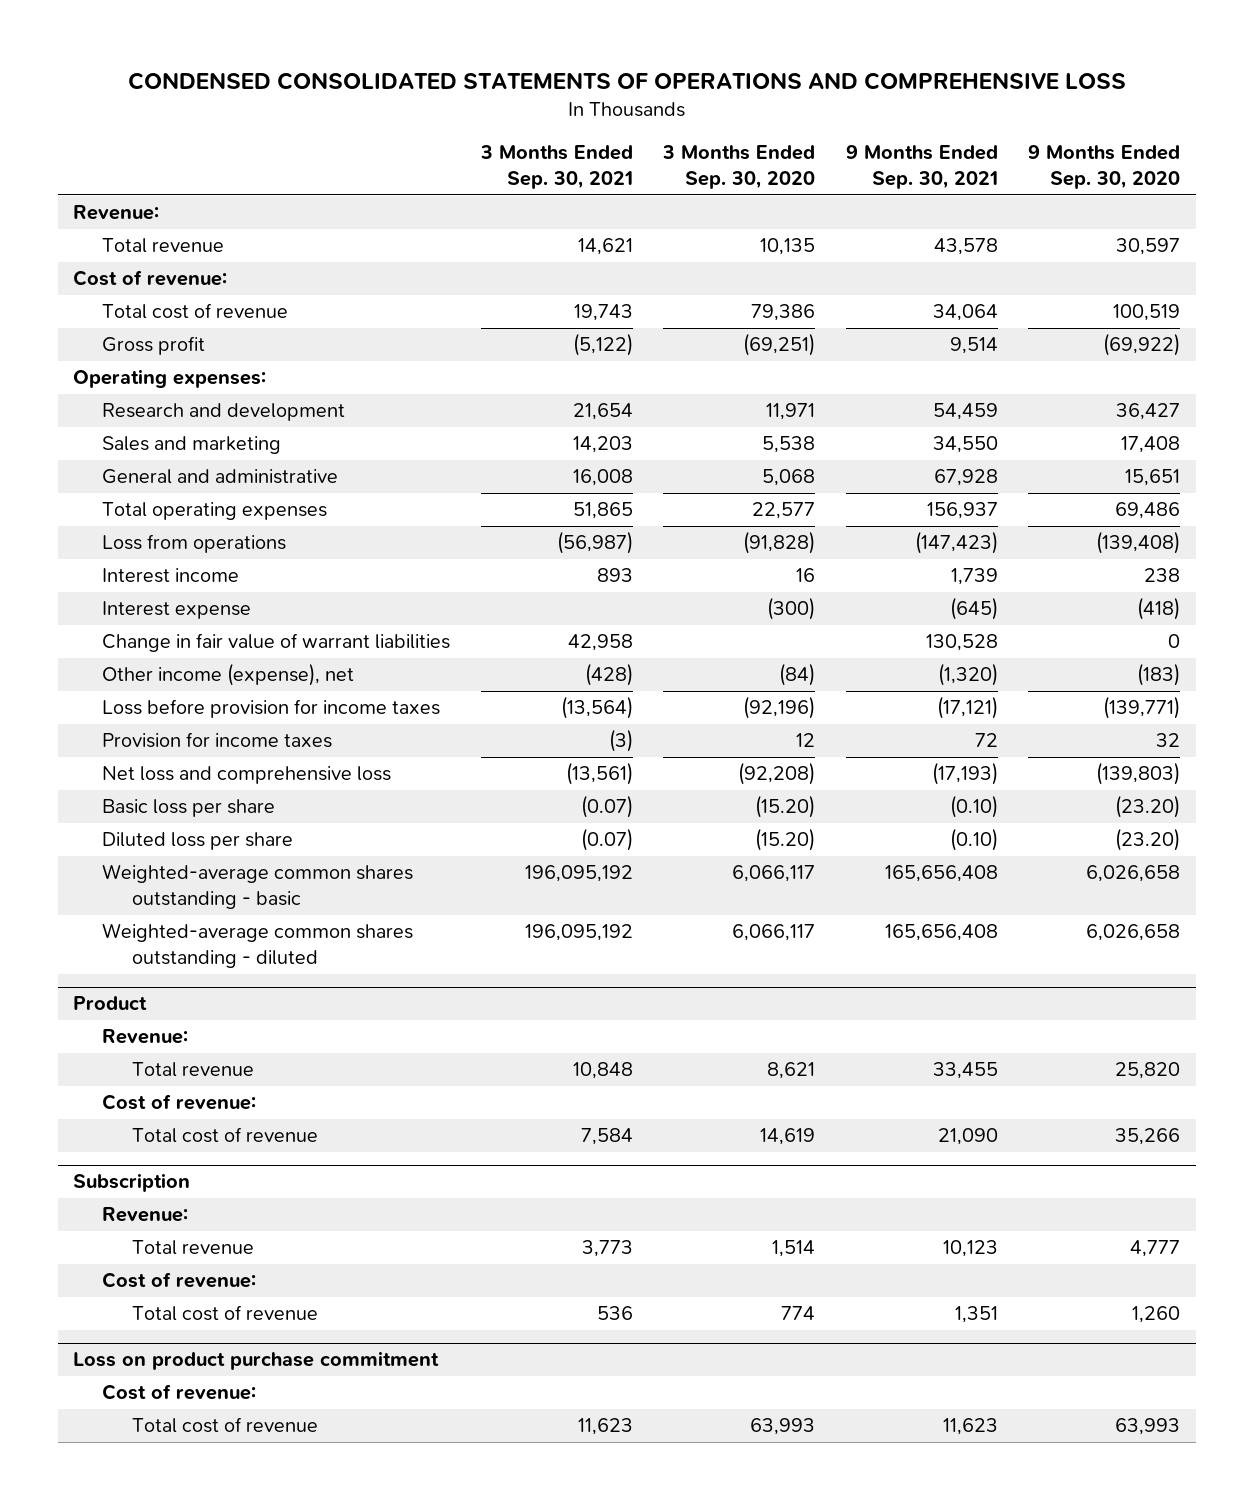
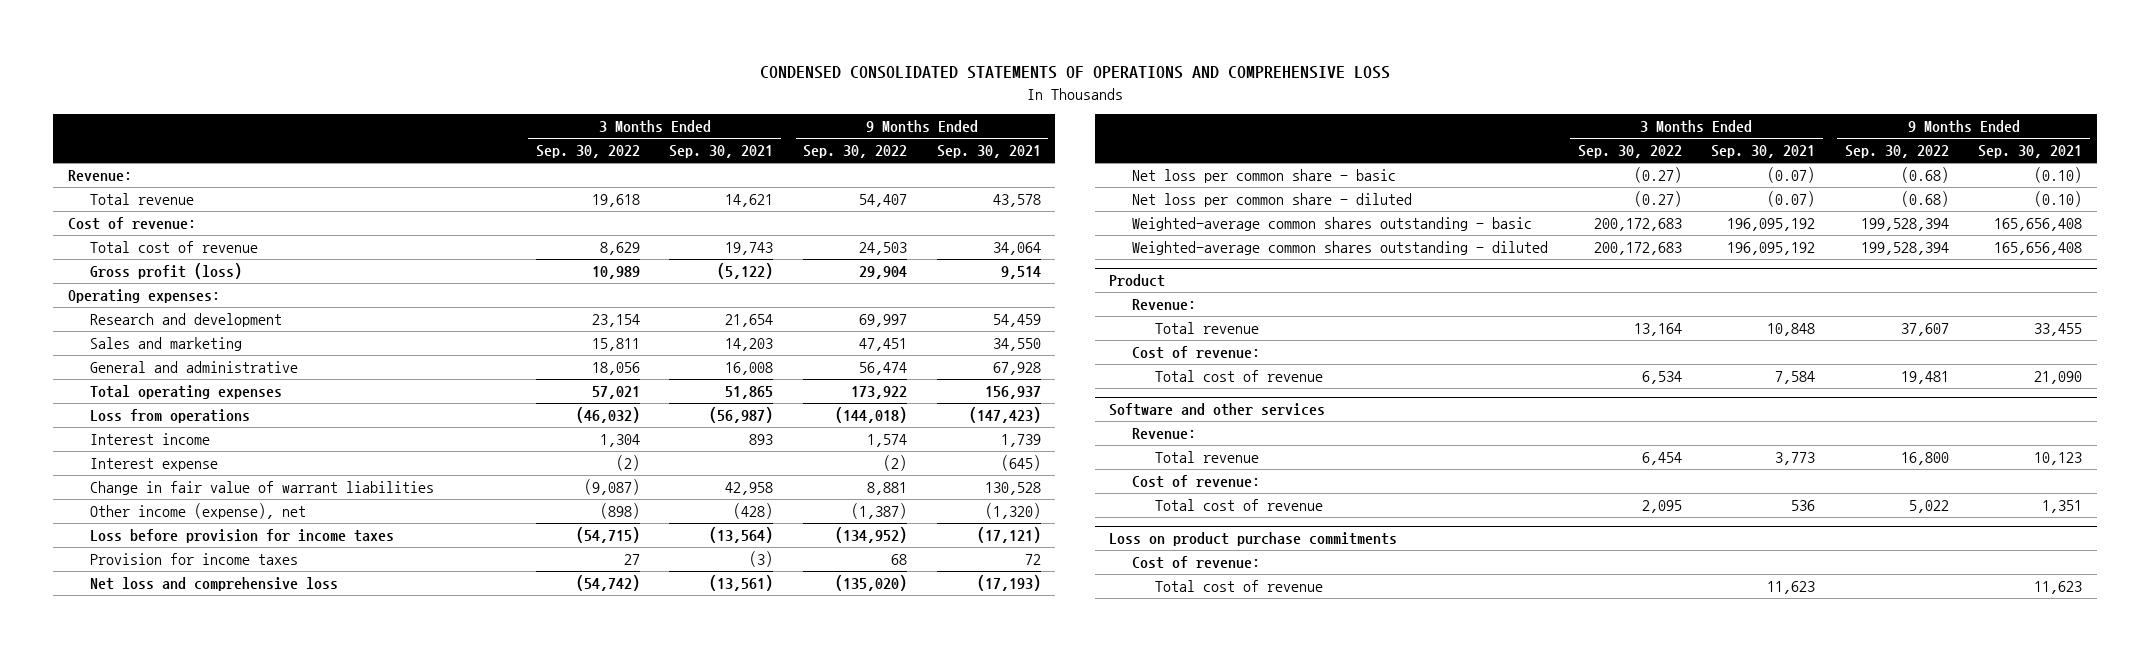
- | 3 Months Ended Sep. 30, 2021 | 3 Months Ended Sep. 30, 2020 | 9 Months Ended Sep. 30, 2021 | 9 Months Ended Sep. 30, 2020
+ | 3 Months Ended Sep. 30, 2022 | 3 Months Ended Sep. 30, 2021 | 9 Months Ended Sep. 30, 2022 | 9 Months Ended Sep. 30, 2021
- Gross profit | (5,122) | (69,251) | 9,514 | (69,922)
+ Gross profit (loss) | 10,989 | (5,122) | 29,904 | 9,514
- Basic loss per share | (0.07) | (15.20) | (0.10) | (23.20)
- Diluted loss per share | (0.07) | (15.20) | (0.10) | (23.20)
+ Net loss per common share - basic | (0.27) | (0.07) | (0.68) | (0.10)
+ Net loss per common share - diluted | (0.27) | (0.07) | (0.68) | (0.10)
- Subscription
+ Software and other services
- Loss on product purchase commitment
+ Loss on product purchase commitments

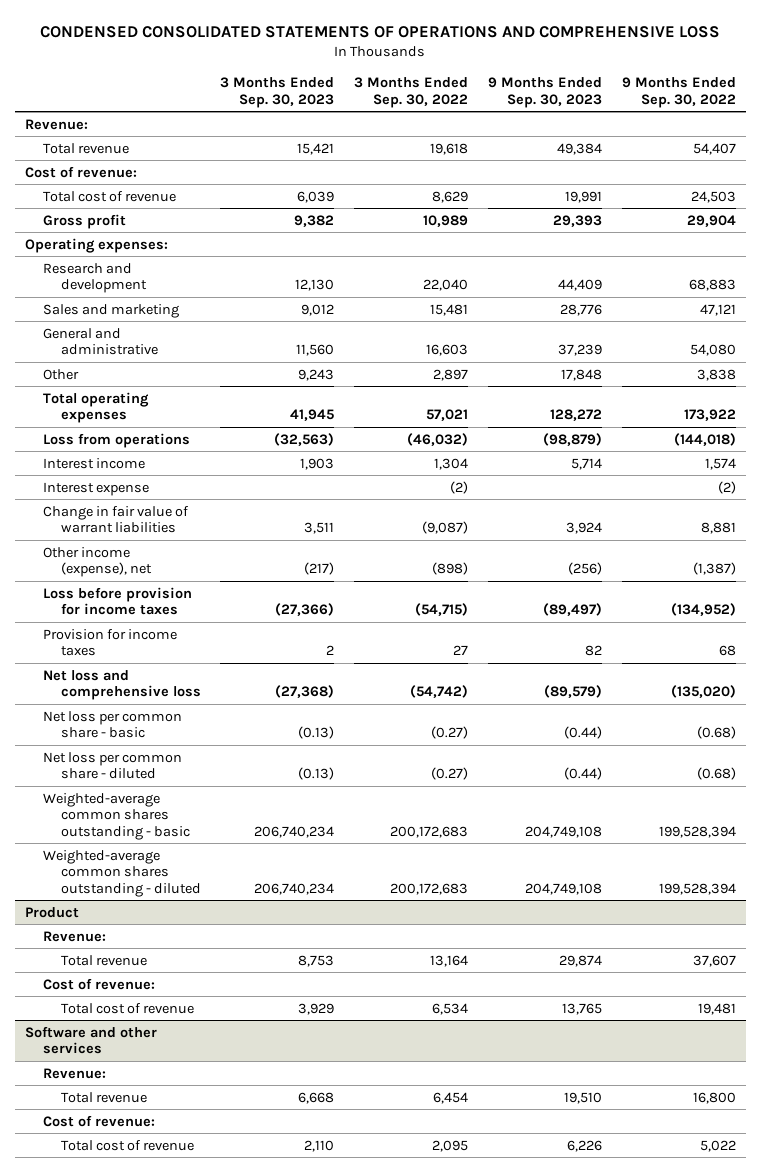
- | 3 Months Ended Sep. 30, 2022 | 3 Months Ended Sep. 30, 2021 | 9 Months Ended Sep. 30, 2022 | 9 Months Ended Sep. 30, 2021
+ | 3 Months Ended Sep. 30, 2023 | 3 Months Ended Sep. 30, 2022 | 9 Months Ended Sep. 30, 2023 | 9 Months Ended Sep. 30, 2022
- Gross profit (loss) | 10,989 | (5,122) | 29,904 | 9,514
+ Gross profit | 9,382 | 10,989 | 29,393 | 29,904
- Research and development | 23,154 | 21,654 | 69,997 | 54,459
- Sales and marketing | 15,811 | 14,203 | 47,451 | 34,550
- General and administrative | 18,056 | 16,008 | 56,474 | 67,928
+ Research and development | 12,130 | 22,040 | 44,409 | 68,883
+ Sales and marketing | 9,012 | 15,481 | 28,776 | 47,121
+ General and administrative | 11,560 | 16,603 | 37,239 | 54,080
+ Other | 9,243 | 2,897 | 17,848 | 3,838
- Loss on product purchase commitments
- Cost of revenue:
- Total cost of revenue | | 11,623 | | 11,623

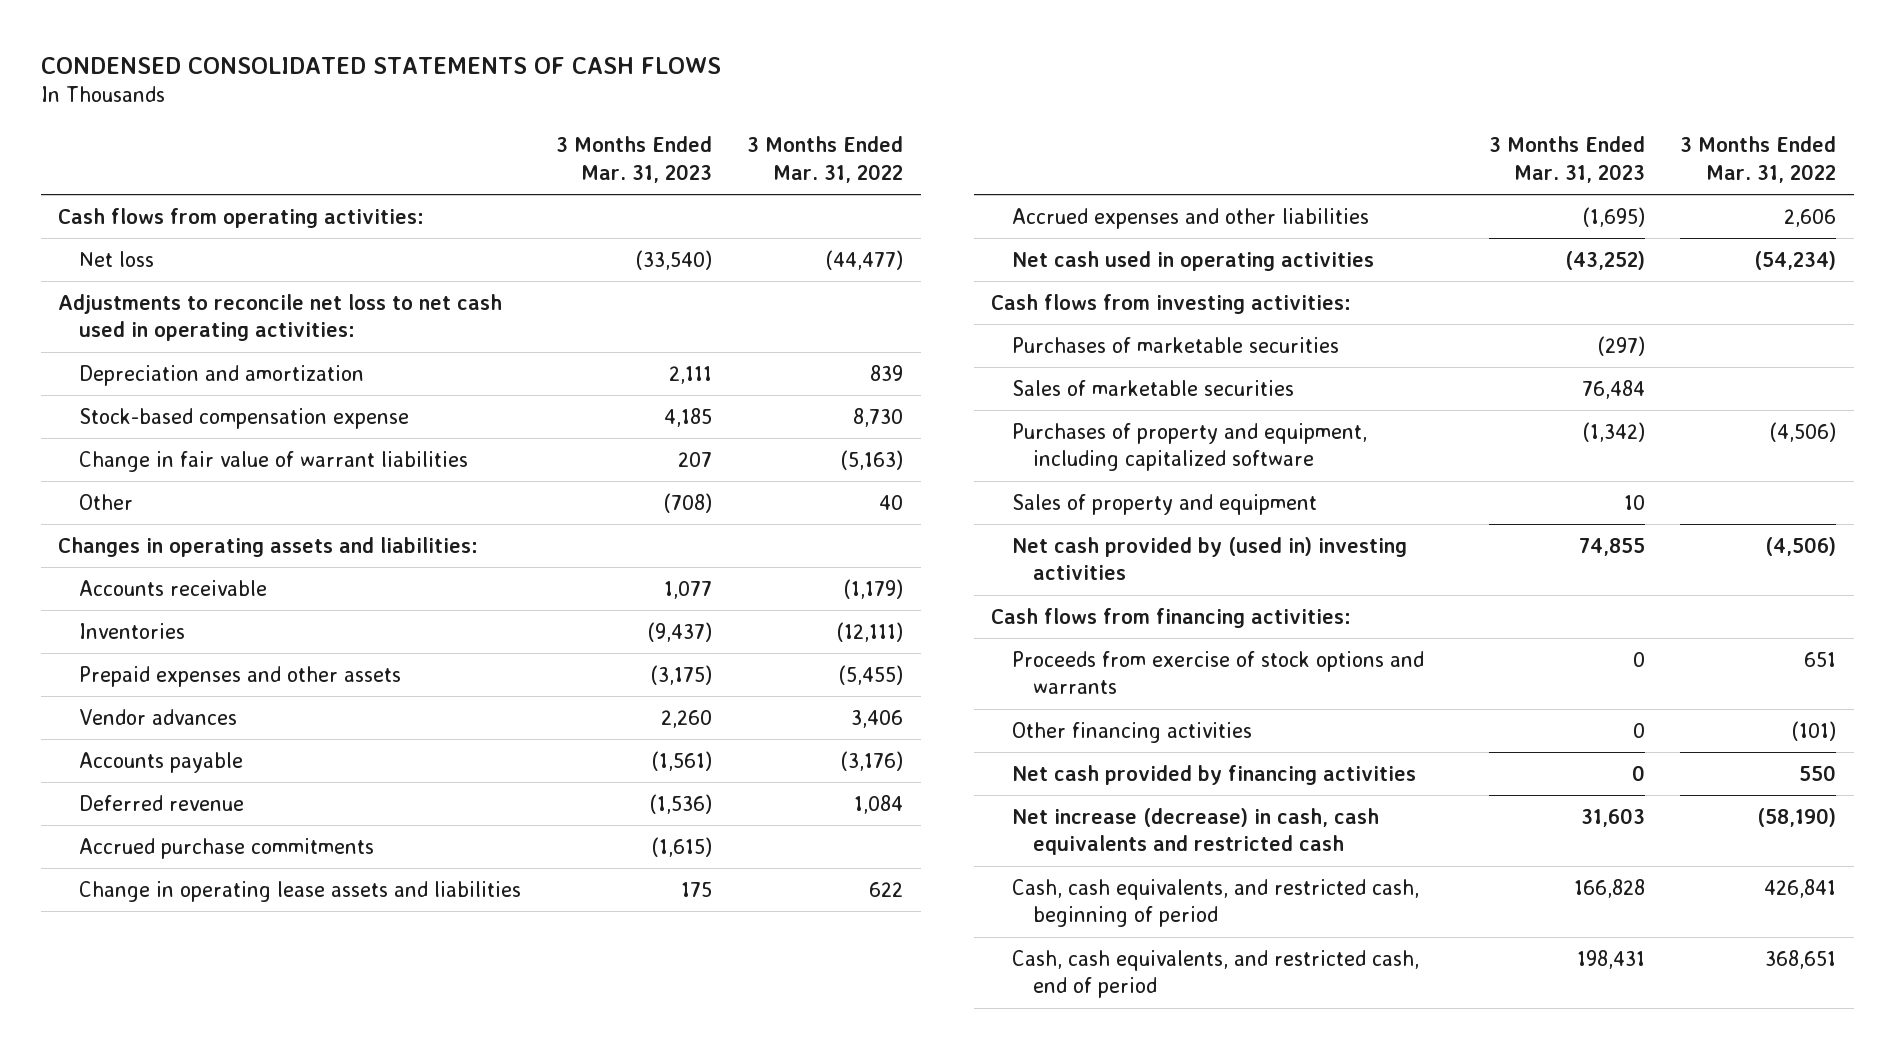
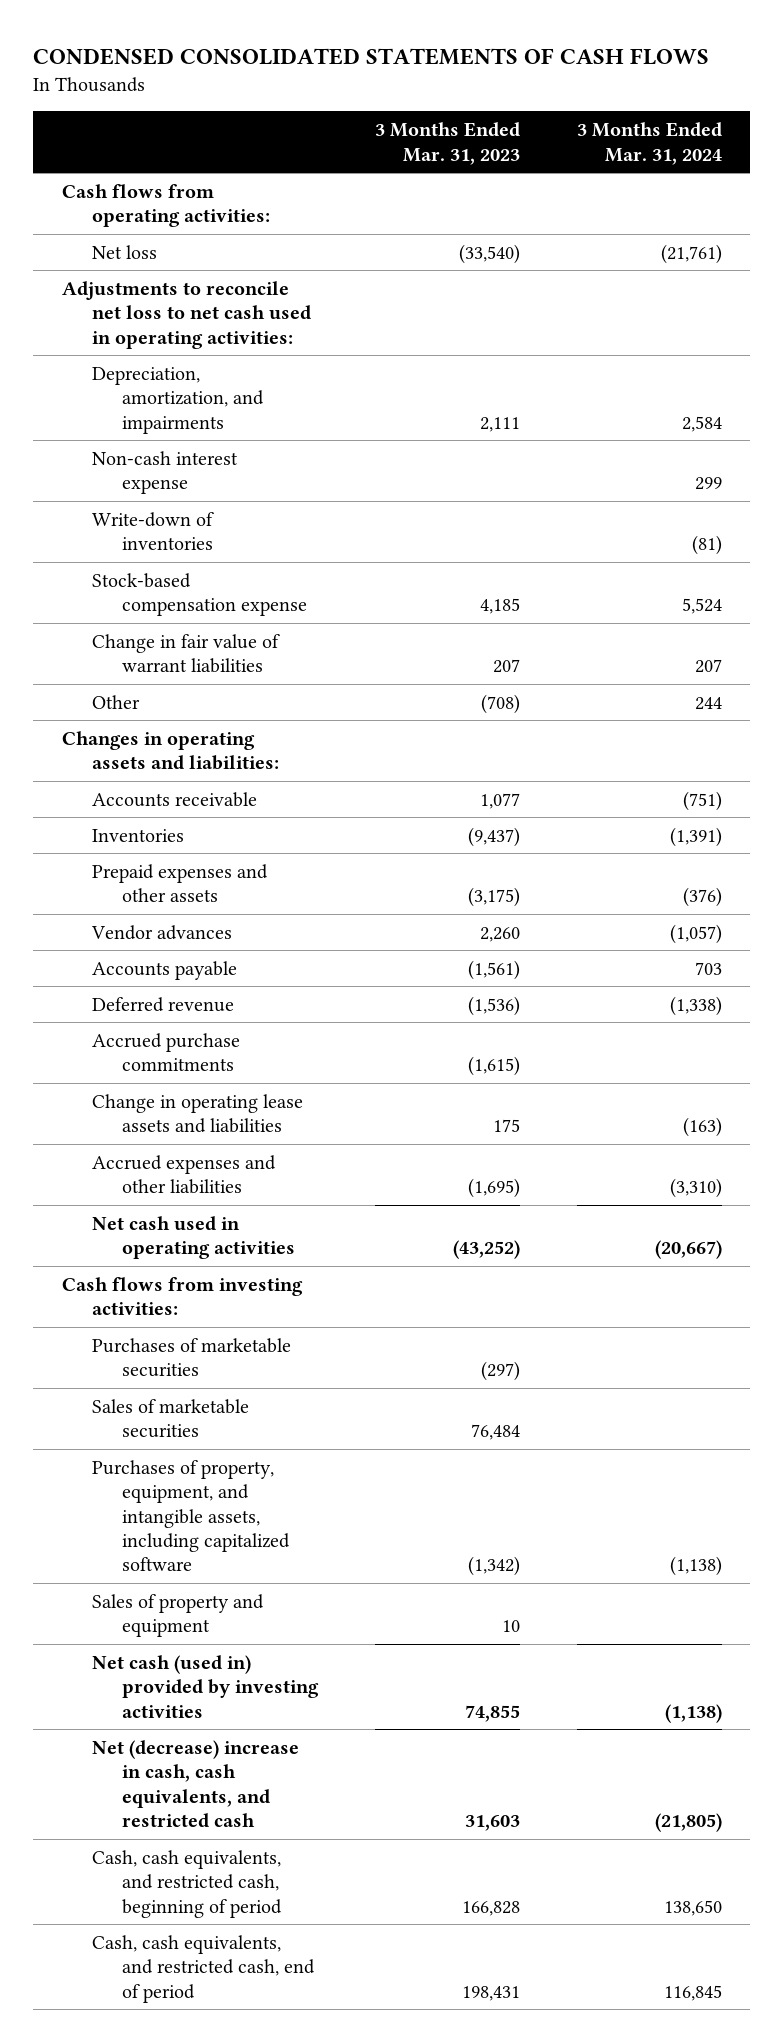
- | 3 Months Ended Mar. 31, 2023 | 3 Months Ended Mar. 31, 2022
+ | 3 Months Ended Mar. 31, 2023 | 3 Months Ended Mar. 31, 2024
- Depreciation and amortization | 2,111 | 839
+ Depreciation, amortization, and impairments | 2,111 | 2,584
+ Non-cash interest expense | | 299
+ Write-down of inventories | | (81)
- Purchases of property and equipment, including capitalized software | (1,342) | (4,506)
+ Purchases of property, equipment, and intangible assets, including capitalized software | (1,342) | (1,138)
- Net cash provided by (used in) investing activities | 74,855 | (4,506)
- Cash flows from financing activities:
- Proceeds from exercise of stock options and warrants | 0 | 651
- Other financing activities | 0 | (101)
- Net cash provided by financing activities | 0 | 550
- Net increase (decrease) in cash, cash equivalents and restricted cash | 31,603 | (58,190)
+ Net cash (used in) provided by investing activities | 74,855 | (1,138)
+ Net (decrease) increase in cash, cash equivalents, and restricted cash | 31,603 | (21,805)

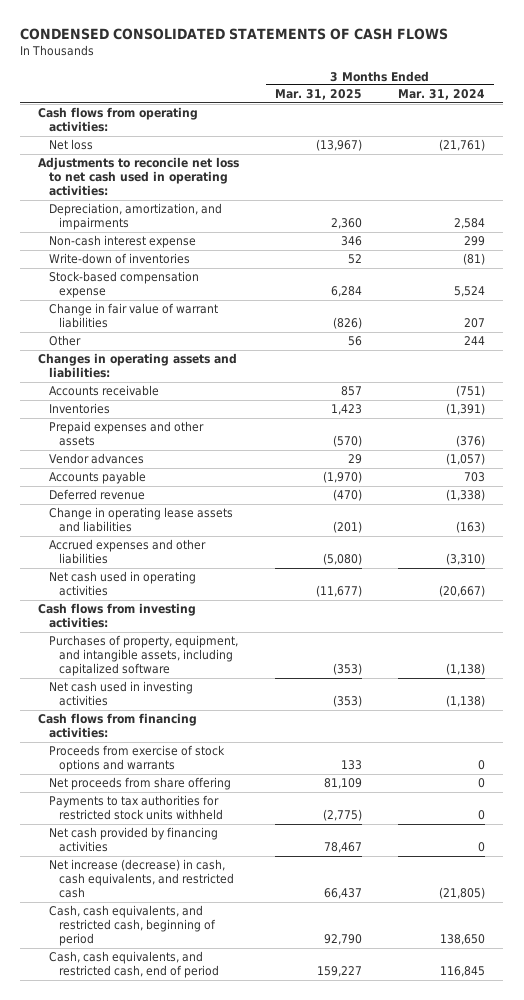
- | 3 Months Ended Mar. 31, 2023 | 3 Months Ended Mar. 31, 2024
+ | 3 Months Ended Mar. 31, 2025 | 3 Months Ended Mar. 31, 2024
- Accrued purchase commitments | (1,615) |
- Purchases of marketable securities | (297) |
- Sales of marketable securities | 76,484 |
- Sales of property and equipment | 10 |
- Net cash (used in) provided by investing activities | 74,855 | (1,138)
- Net (decrease) increase in cash, cash equivalents, and restricted cash | 31,603 | (21,805)
+ Net cash used in investing activities | (353) | (1,138)
+ Cash flows from financing activities:
+ Proceeds from exercise of stock options and warrants | 133 | 0
+ Net proceeds from share offering | 81,109 | 0
+ Payments to tax authorities for restricted stock units withheld | (2,775) | 0
+ Net cash provided by financing activities | 78,467 | 0
+ Net increase (decrease) in cash, cash equivalents, and restricted cash | 66,437 | (21,805)

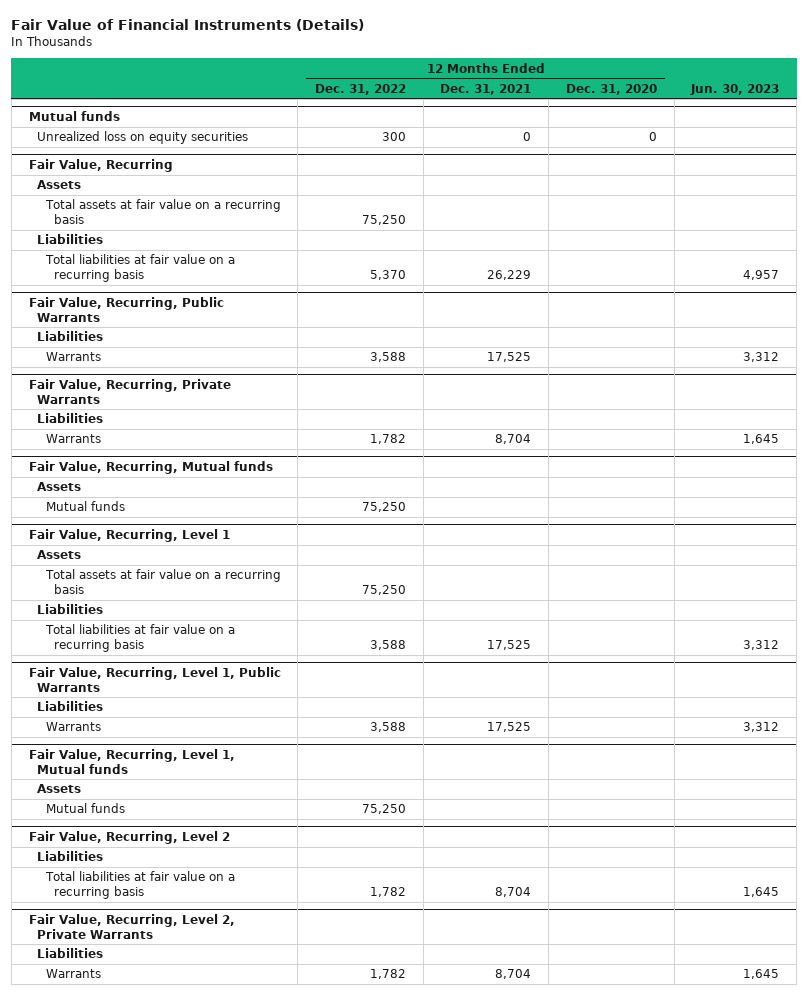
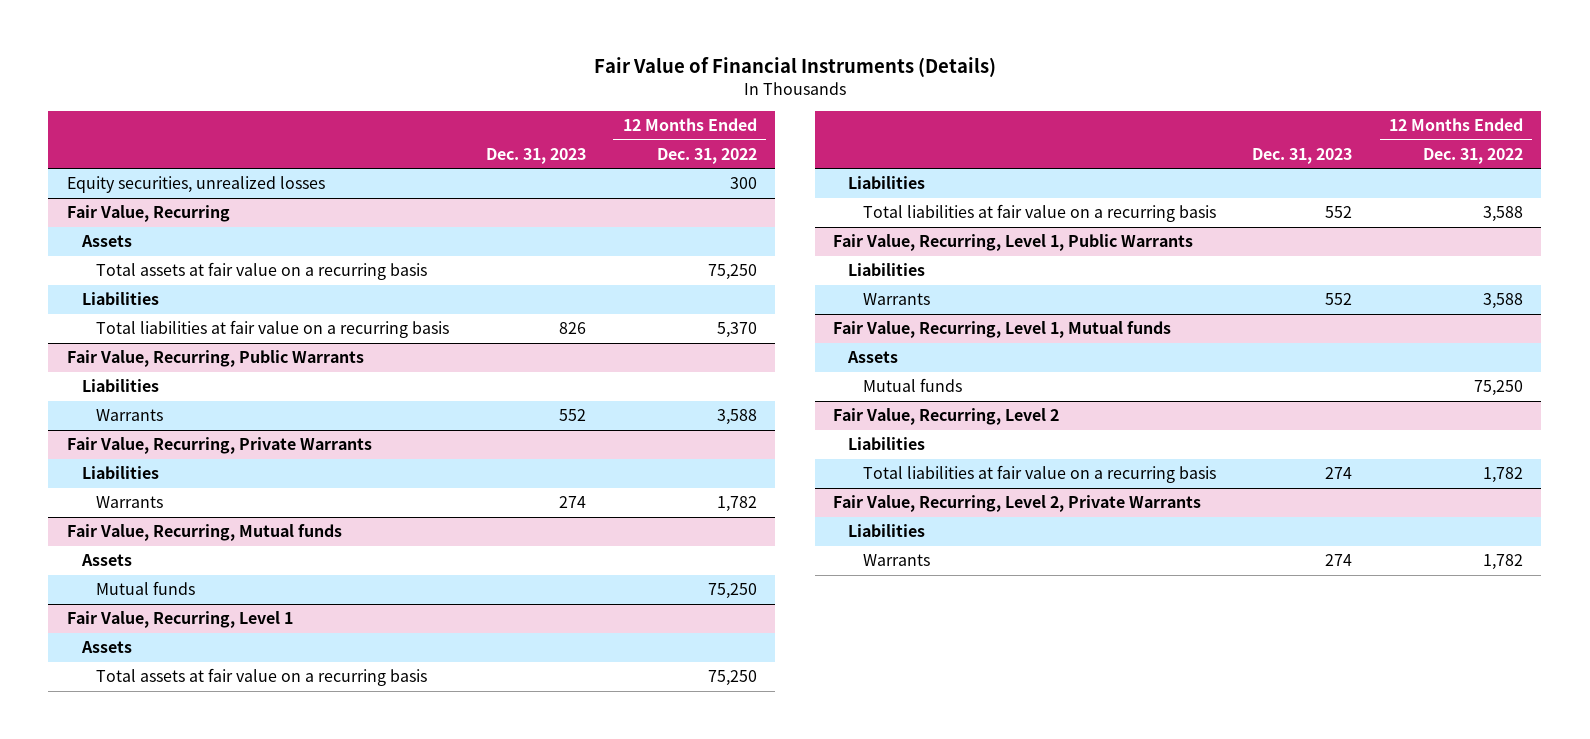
- | 12 Months Ended Dec. 31, 2022 | 12 Months Ended Dec. 31, 2021 | 12 Months Ended Dec. 31, 2020 | Jun. 30, 2023
+ | Dec. 31, 2023 | 12 Months Ended Dec. 31, 2022
- Mutual funds
- Unrealized loss on equity securities | 300 | 0 | 0 |
+ Equity securities, unrealized losses | | 300

